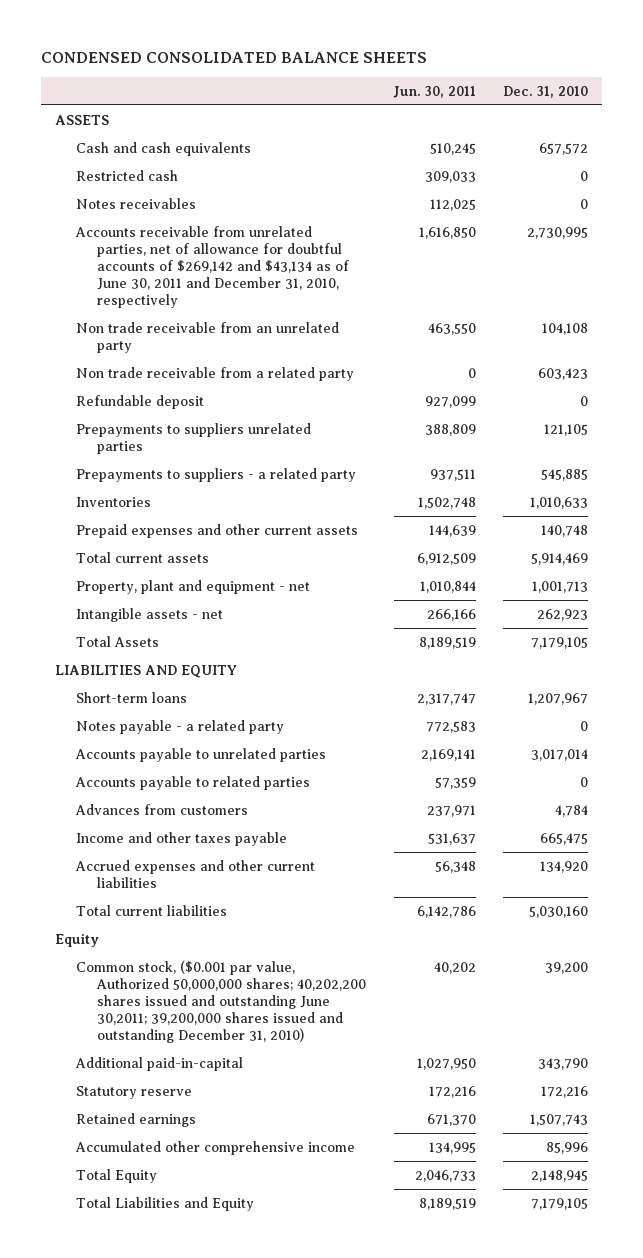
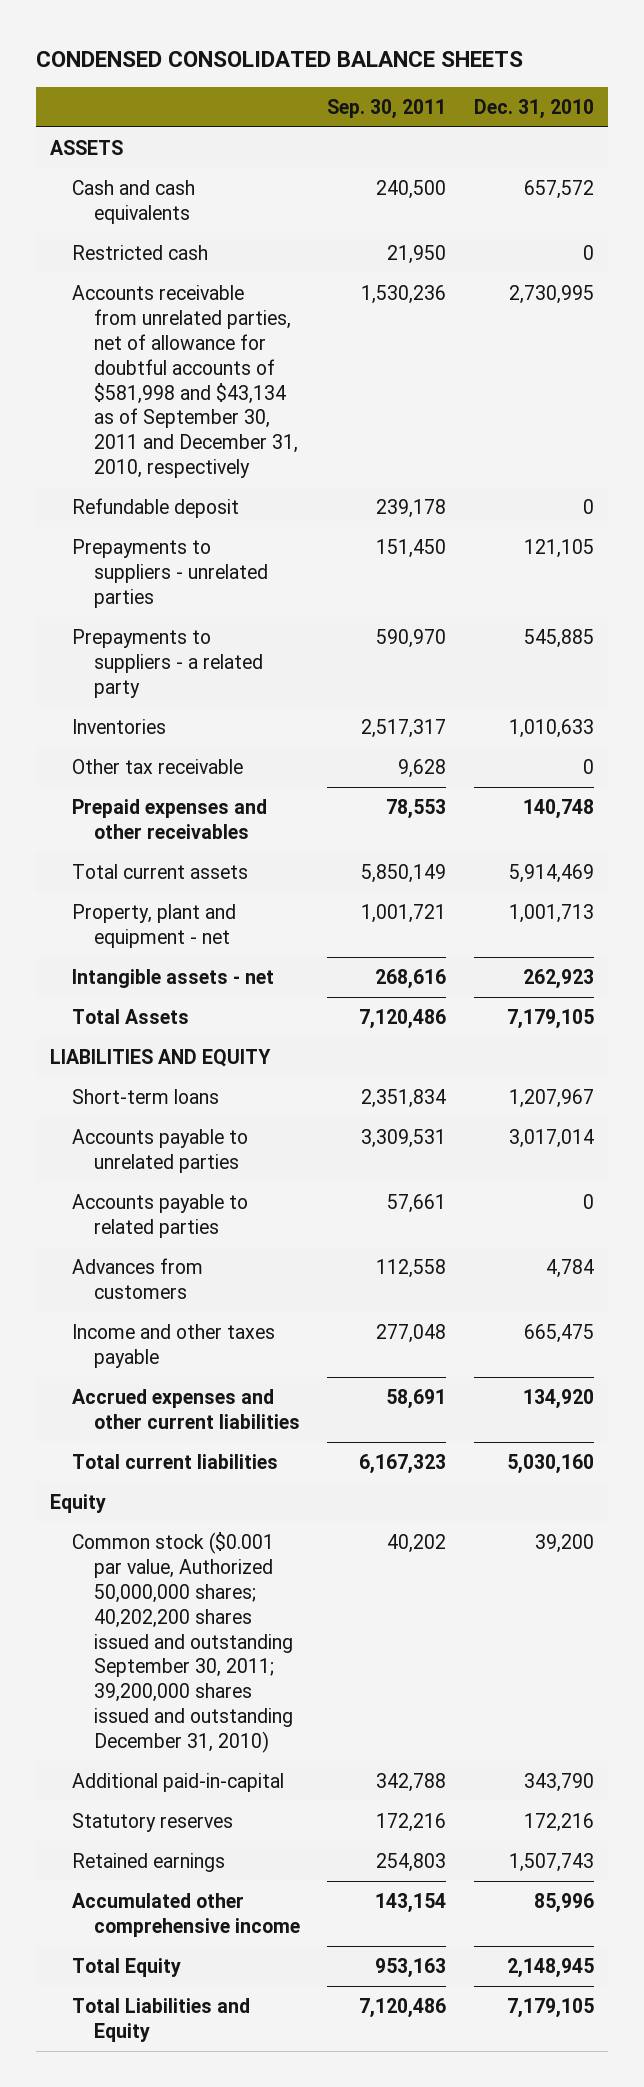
- | Jun. 30, 2011 | Dec. 31, 2010
+ | Sep. 30, 2011 | Dec. 31, 2010
- Notes receivables | 112,025 | 0
- Accounts receivable from unrelated parties, net of allowance for doubtful accounts of $269,142 and $43,134 as of June 30, 2011 and December 31, 2010, respectively | 1,616,850 | 2,730,995
- Non trade receivable from an unrelated party | 463,550 | 104,108
- Non trade receivable from a related party | 0 | 603,423
+ Accounts receivable from unrelated parties, net of allowance for doubtful accounts of $581,998 and $43,134 as of September 30, 2011 and December 31, 2010, respectively | 1,530,236 | 2,730,995
- Prepayments to suppliers unrelated parties | 388,809 | 121,105
+ Prepayments to suppliers - unrelated parties | 151,450 | 121,105
- Prepaid expenses and other current assets | 144,639 | 140,748
+ Other tax receivable | 9,628 | 0
+ Prepaid expenses and other receivables | 78,553 | 140,748
- Notes payable - a related party | 772,583 | 0
- Common stock, ($0.001 par value, Authorized 50,000,000 shares; 40,202,200 shares issued and outstanding June 30,2011; 39,200,000 shares issued and outstanding December 31, 2010) | 40,202 | 39,200
+ Common stock ($0.001 par value, Authorized 50,000,000 shares; 40,202,200 shares issued and outstanding September 30, 2011; 39,200,000 shares issued and outstanding December 31, 2010) | 40,202 | 39,200
- Statutory reserve | 172,216 | 172,216
+ Statutory reserves | 172,216 | 172,216

